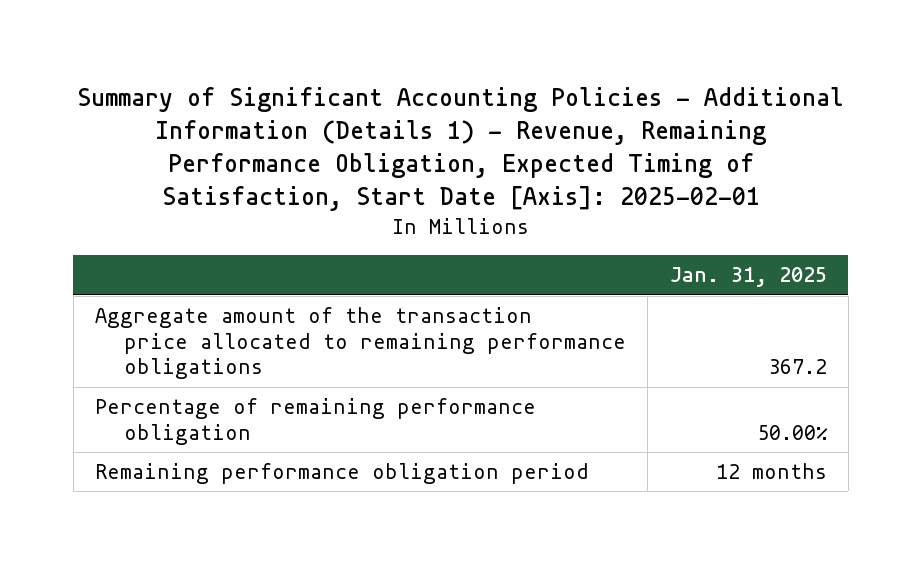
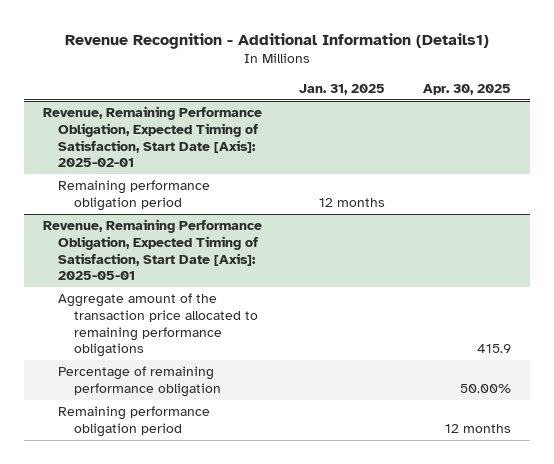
- Summary of Significant Accounting Policies - Additional Information (Details 1) - Revenue, Remaining Performance Obligation, Expected Timing of Satisfaction, Start Date [Axis]: 2025-02-01
+ Revenue Recognition - Additional Information (Details1)
- | Jan. 31, 2025
+ | Jan. 31, 2025 | Apr. 30, 2025
- Aggregate amount of the transaction price allocated to remaining performance obligations | 367.2
- Percentage of remaining performance obligation | 50.00%
+ Revenue, Remaining Performance Obligation, Expected Timing of Satisfaction, Start Date [Axis]: 2025-02-01
+ Revenue, Remaining Performance Obligation, Expected Timing of Satisfaction, Start Date [Axis]: 2025-05-01
+ Aggregate amount of the transaction price allocated to remaining performance obligations | | 415.9
+ Percentage of remaining performance obligation | | 50.00%
+ Remaining performance obligation period | | 12 months

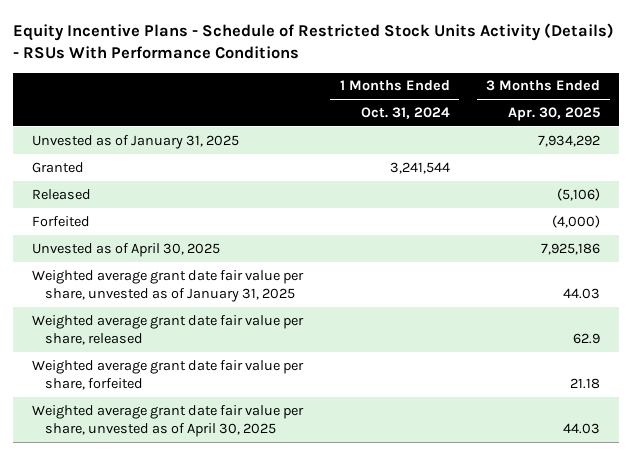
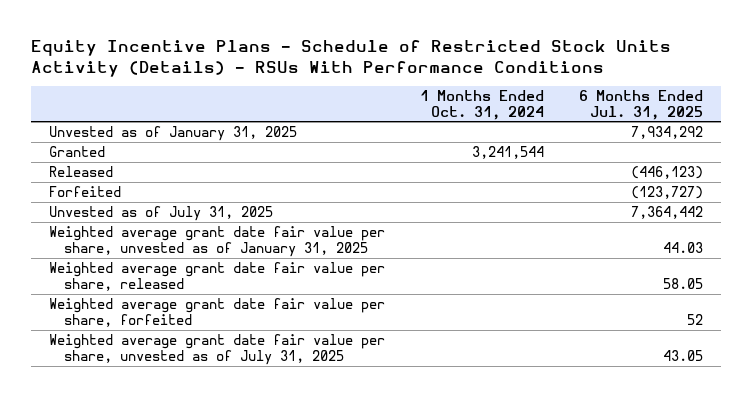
- | 1 Months Ended Oct. 31, 2024 | 3 Months Ended Apr. 30, 2025
+ | 1 Months Ended Oct. 31, 2024 | 6 Months Ended Jul. 31, 2025
- Unvested as of April 30, 2025 | | 7,925,186
+ Unvested as of July 31, 2025 | | 7,364,442
- Weighted average grant date fair value per share, unvested as of April 30, 2025 | | 44.03
+ Weighted average grant date fair value per share, unvested as of July 31, 2025 | | 43.05

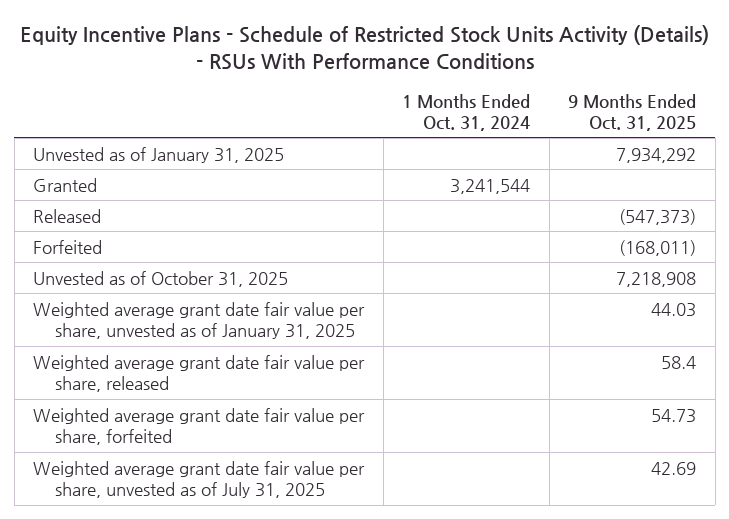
- | 1 Months Ended Oct. 31, 2024 | 6 Months Ended Jul. 31, 2025
+ | 1 Months Ended Oct. 31, 2024 | 9 Months Ended Oct. 31, 2025
- Unvested as of July 31, 2025 | | 7,364,442
+ Unvested as of October 31, 2025 | | 7,218,908

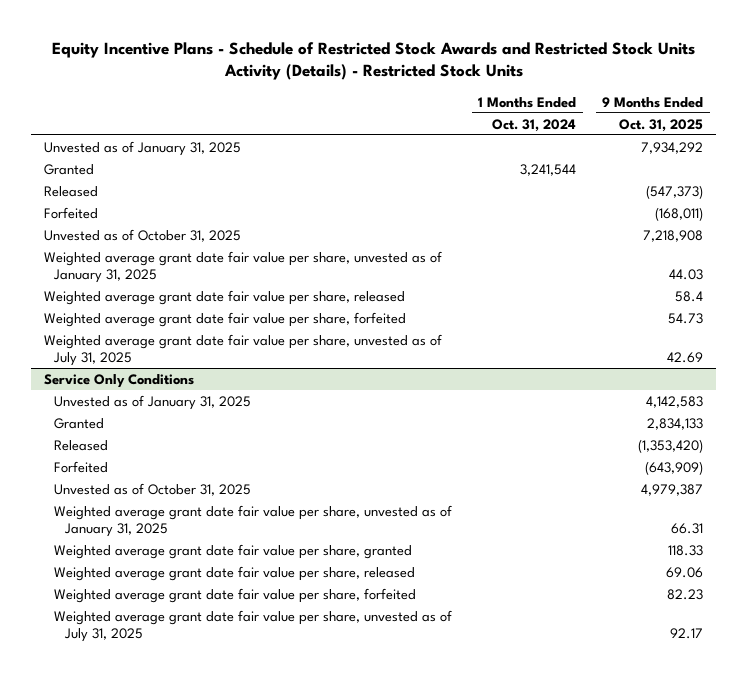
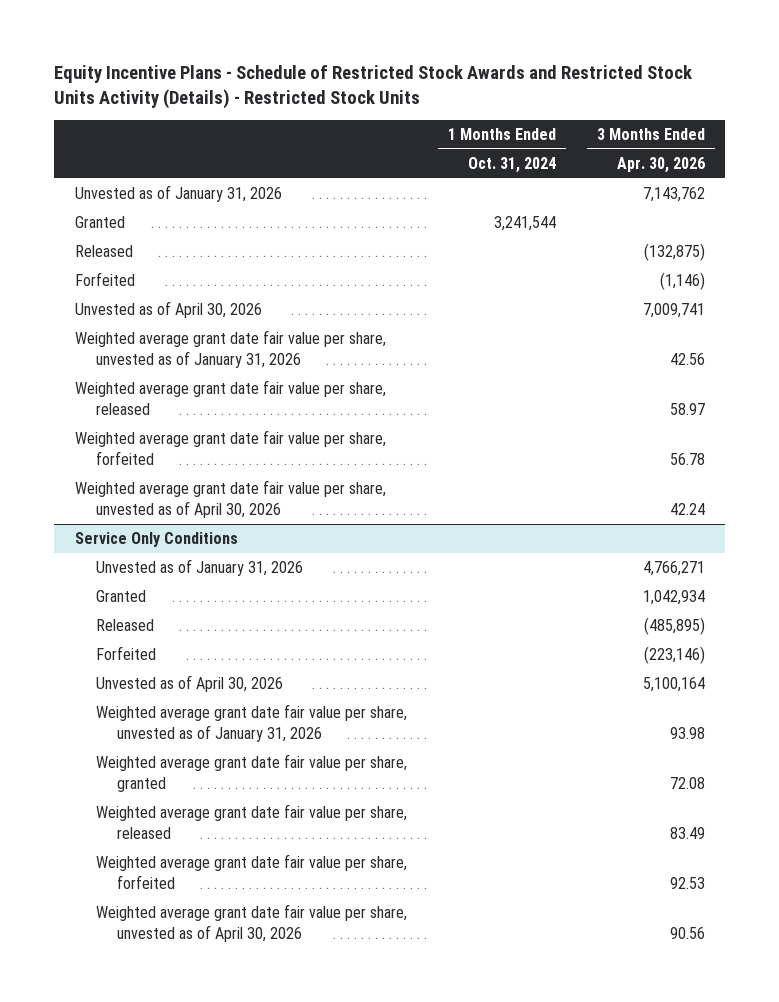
- | 1 Months Ended Oct. 31, 2024 | 9 Months Ended Oct. 31, 2025
+ | 1 Months Ended Oct. 31, 2024 | 3 Months Ended Apr. 30, 2026
- Unvested as of January 31, 2025 | | 7,934,292
+ Unvested as of January 31, 2026 | | 7,143,762
- Unvested as of October 31, 2025 | | 7,218,908
- Weighted average grant date fair value per share, unvested as of January 31, 2025 | | 44.03
+ Unvested as of April 30, 2026 | | 7,009,741
+ Weighted average grant date fair value per share, unvested as of January 31, 2026 | | 42.56
- Weighted average grant date fair value per share, unvested as of July 31, 2025 | | 42.69
+ Weighted average grant date fair value per share, unvested as of April 30, 2026 | | 42.24
@ Service Only Conditions
- Unvested as of January 31, 2025 | | 4,142,583
+ Unvested as of January 31, 2026 | | 4,766,271
- Unvested as of October 31, 2025 | | 4,979,387
- Weighted average grant date fair value per share, unvested as of January 31, 2025 | | 66.31
+ Unvested as of April 30, 2026 | | 5,100,164
+ Weighted average grant date fair value per share, unvested as of January 31, 2026 | | 93.98
- Weighted average grant date fair value per share, unvested as of July 31, 2025 | | 92.17
+ Weighted average grant date fair value per share, unvested as of April 30, 2026 | | 90.56

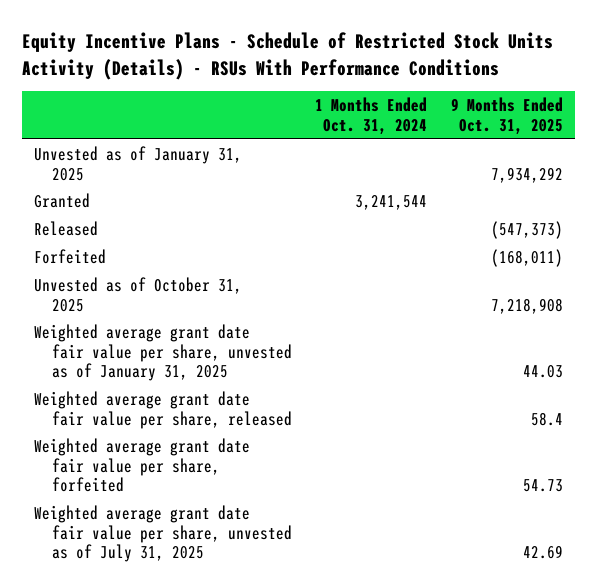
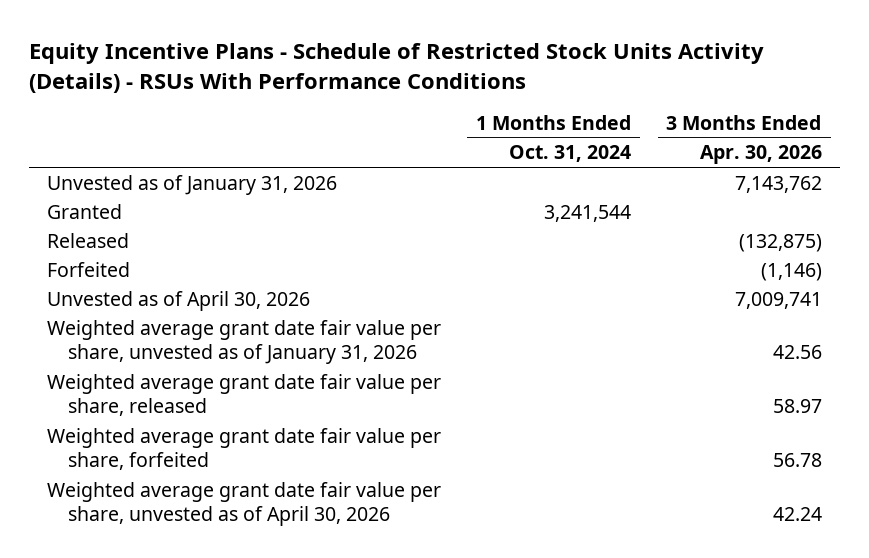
- | 1 Months Ended Oct. 31, 2024 | 9 Months Ended Oct. 31, 2025
+ | 1 Months Ended Oct. 31, 2024 | 3 Months Ended Apr. 30, 2026
- Unvested as of January 31, 2025 | | 7,934,292
+ Unvested as of January 31, 2026 | | 7,143,762
- Unvested as of October 31, 2025 | | 7,218,908
- Weighted average grant date fair value per share, unvested as of January 31, 2025 | | 44.03
+ Unvested as of April 30, 2026 | | 7,009,741
+ Weighted average grant date fair value per share, unvested as of January 31, 2026 | | 42.56
- Weighted average grant date fair value per share, unvested as of July 31, 2025 | | 42.69
+ Weighted average grant date fair value per share, unvested as of April 30, 2026 | | 42.24

